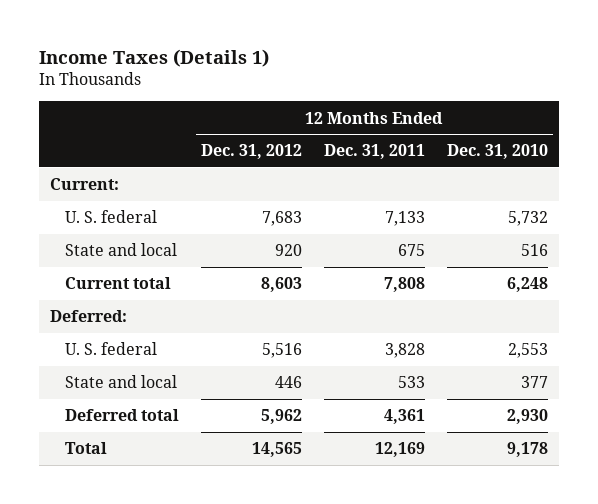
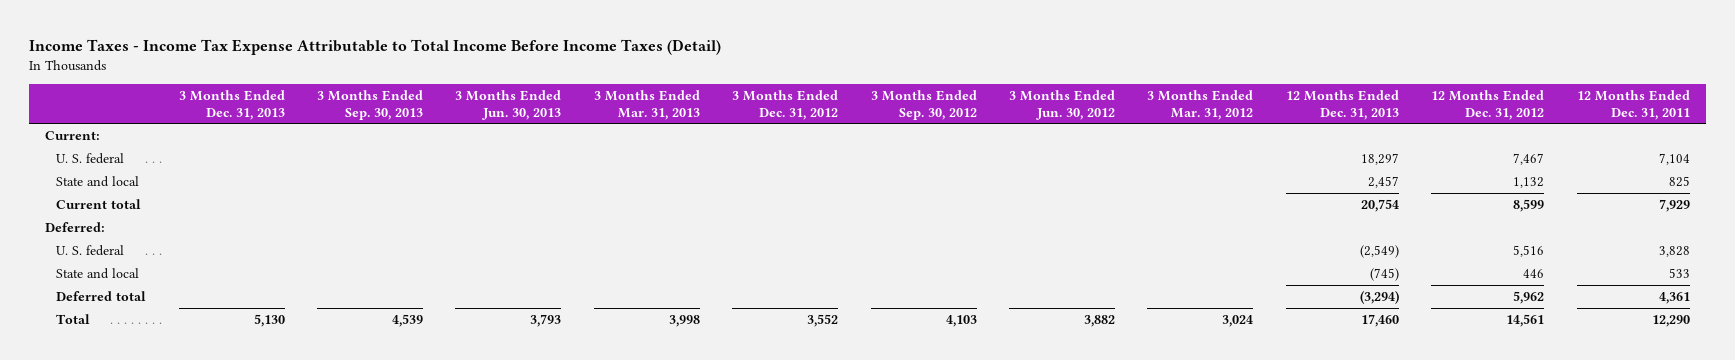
- Income Taxes (Details 1)
+ Income Taxes - Income Tax Expense Attributable to Total Income Before Income Taxes (Detail)
- | 12 Months Ended Dec. 31, 2012 | 12 Months Ended Dec. 31, 2011 | 12 Months Ended Dec. 31, 2010
+ | 3 Months Ended Dec. 31, 2013 | 3 Months Ended Sep. 30, 2013 | 3 Months Ended Jun. 30, 2013 | 3 Months Ended Mar. 31, 2013 | 3 Months Ended Dec. 31, 2012 | 3 Months Ended Sep. 30, 2012 | 3 Months Ended Jun. 30, 2012 | 3 Months Ended Mar. 31, 2012 | 12 Months Ended Dec. 31, 2013 | 12 Months Ended Dec. 31, 2012 | 12 Months Ended Dec. 31, 2011
- U. S. federal | 7,683 | 7,133 | 5,732
- State and local | 920 | 675 | 516
- Current total | 8,603 | 7,808 | 6,248
+ U. S. federal | | | | | | | | | 18,297 | 7,467 | 7,104
+ State and local | | | | | | | | | 2,457 | 1,132 | 825
+ Current total | | | | | | | | | 20,754 | 8,599 | 7,929
- Total | 14,565 | 12,169 | 9,178
+ Total | 5,130 | 4,539 | 3,793 | 3,998 | 3,552 | 4,103 | 3,882 | 3,024 | 17,460 | 14,561 | 12,290

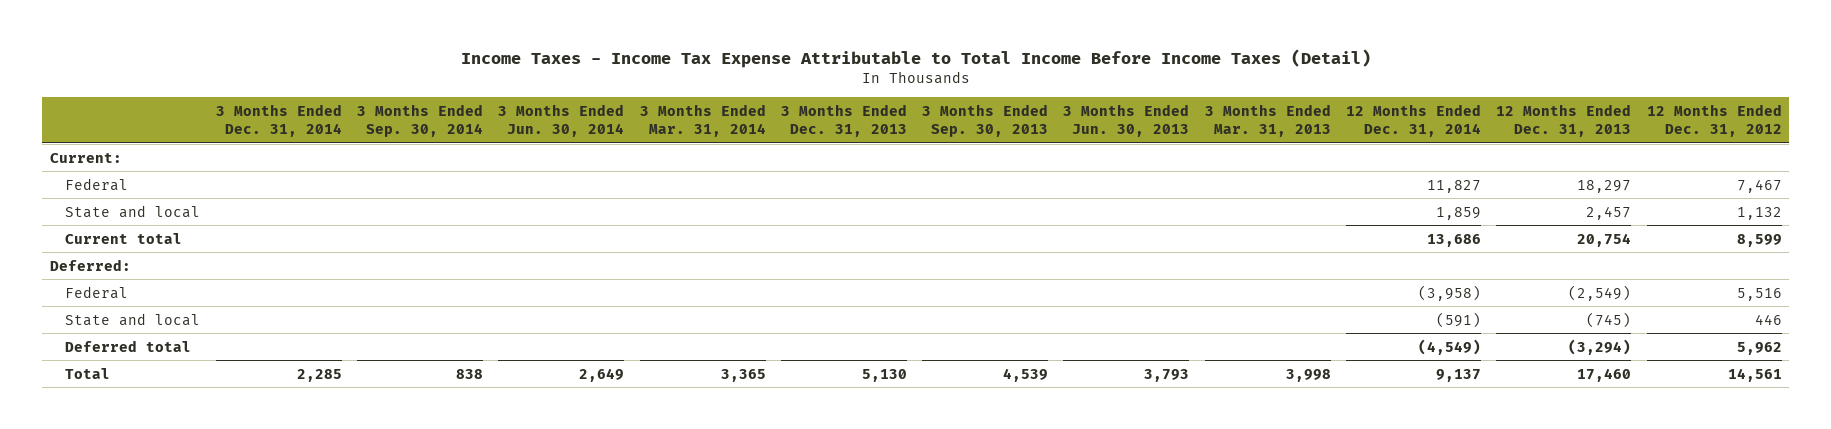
- | 3 Months Ended Dec. 31, 2013 | 3 Months Ended Sep. 30, 2013 | 3 Months Ended Jun. 30, 2013 | 3 Months Ended Mar. 31, 2013 | 3 Months Ended Dec. 31, 2012 | 3 Months Ended Sep. 30, 2012 | 3 Months Ended Jun. 30, 2012 | 3 Months Ended Mar. 31, 2012 | 12 Months Ended Dec. 31, 2013 | 12 Months Ended Dec. 31, 2012 | 12 Months Ended Dec. 31, 2011
+ | 3 Months Ended Dec. 31, 2014 | 3 Months Ended Sep. 30, 2014 | 3 Months Ended Jun. 30, 2014 | 3 Months Ended Mar. 31, 2014 | 3 Months Ended Dec. 31, 2013 | 3 Months Ended Sep. 30, 2013 | 3 Months Ended Jun. 30, 2013 | 3 Months Ended Mar. 31, 2013 | 12 Months Ended Dec. 31, 2014 | 12 Months Ended Dec. 31, 2013 | 12 Months Ended Dec. 31, 2012
- U. S. federal | | | | | | | | | 18,297 | 7,467 | 7,104
+ Federal | | | | | | | | | 11,827 | 18,297 | 7,467
- U. S. federal | | | | | | | | | (2,549) | 5,516 | 3,828
+ Federal | | | | | | | | | (3,958) | (2,549) | 5,516

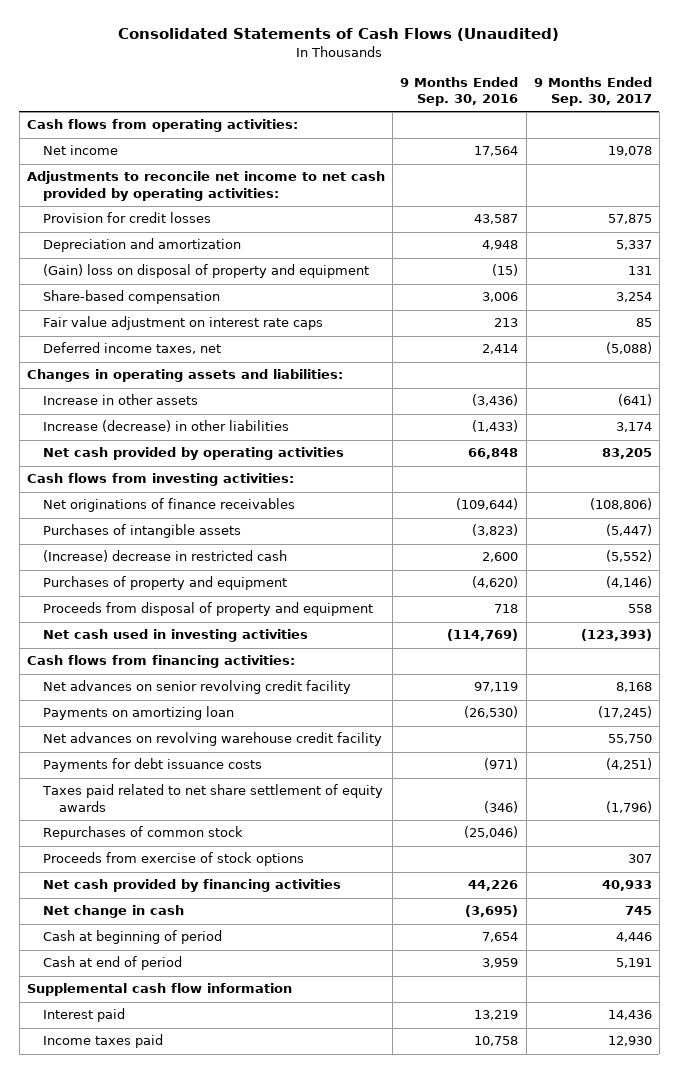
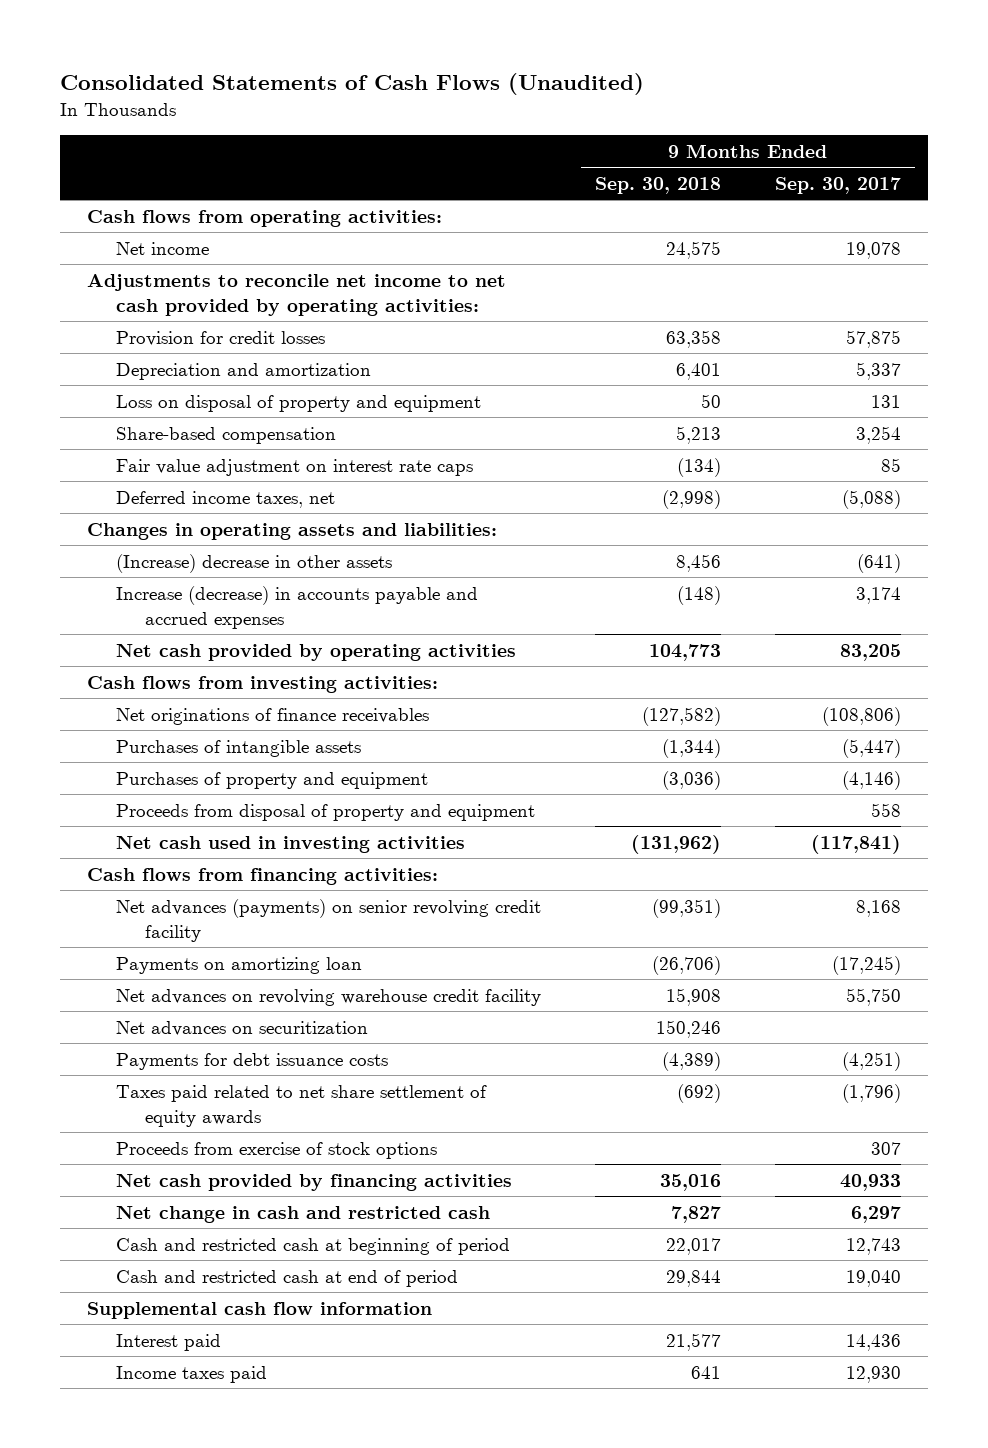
- | 9 Months Ended Sep. 30, 2016 | 9 Months Ended Sep. 30, 2017
+ | 9 Months Ended Sep. 30, 2018 | 9 Months Ended Sep. 30, 2017
- (Gain) loss on disposal of property and equipment | (15) | 131
+ Loss on disposal of property and equipment | 50 | 131
- Increase in other assets | (3,436) | (641)
- Increase (decrease) in other liabilities | (1,433) | 3,174
+ (Increase) decrease in other assets | 8,456 | (641)
+ Increase (decrease) in accounts payable and accrued expenses | (148) | 3,174
- (Increase) decrease in restricted cash | 2,600 | (5,552)
- Net cash used in investing activities | (114,769) | (123,393)
+ Net cash used in investing activities | (131,962) | (117,841)
- Net advances on senior revolving credit facility | 97,119 | 8,168
+ Net advances (payments) on senior revolving credit facility | (99,351) | 8,168
+ Net advances on securitization | 150,246 |
- Repurchases of common stock | (25,046) |
- Net change in cash | (3,695) | 745
- Cash at beginning of period | 7,654 | 4,446
- Cash at end of period | 3,959 | 5,191
+ Net change in cash and restricted cash | 7,827 | 6,297
+ Cash and restricted cash at beginning of period | 22,017 | 12,743
+ Cash and restricted cash at end of period | 29,844 | 19,040

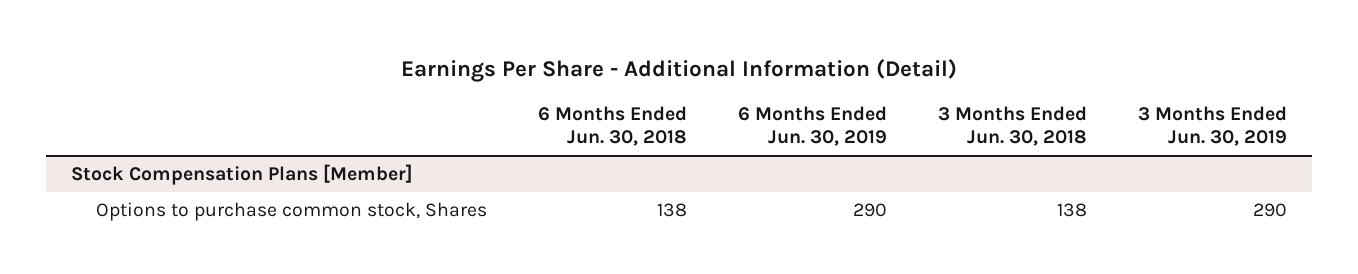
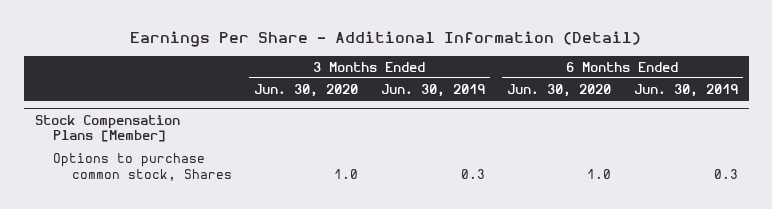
- | 6 Months Ended Jun. 30, 2018 | 6 Months Ended Jun. 30, 2019 | 3 Months Ended Jun. 30, 2018 | 3 Months Ended Jun. 30, 2019
+ | 3 Months Ended Jun. 30, 2020 | 3 Months Ended Jun. 30, 2019 | 6 Months Ended Jun. 30, 2020 | 6 Months Ended Jun. 30, 2019
@ Stock Compensation Plans [Member]
- Options to purchase common stock, Shares | 138 | 290 | 138 | 290
+ Options to purchase common stock, Shares | 1.0 | 0.3 | 1.0 | 0.3

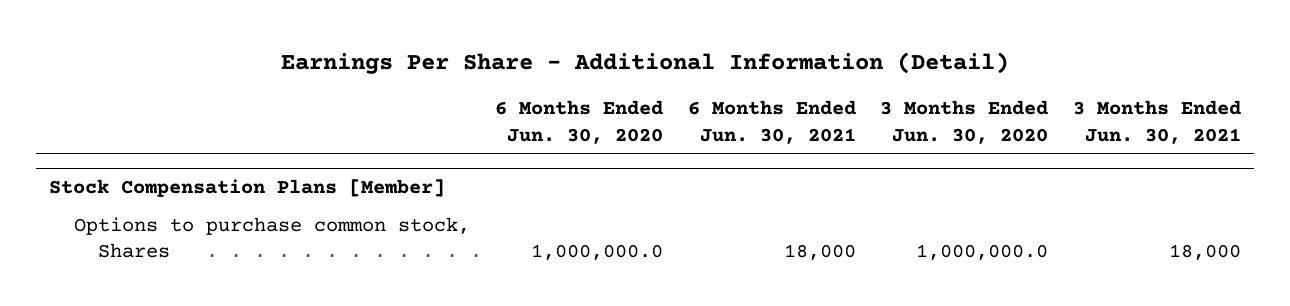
- | 3 Months Ended Jun. 30, 2020 | 3 Months Ended Jun. 30, 2019 | 6 Months Ended Jun. 30, 2020 | 6 Months Ended Jun. 30, 2019
+ | 6 Months Ended Jun. 30, 2020 | 6 Months Ended Jun. 30, 2021 | 3 Months Ended Jun. 30, 2020 | 3 Months Ended Jun. 30, 2021
@ Stock Compensation Plans [Member]
- Options to purchase common stock, Shares | 1.0 | 0.3 | 1.0 | 0.3
+ Options to purchase common stock, Shares | 1,000,000.0 | 18,000 | 1,000,000.0 | 18,000

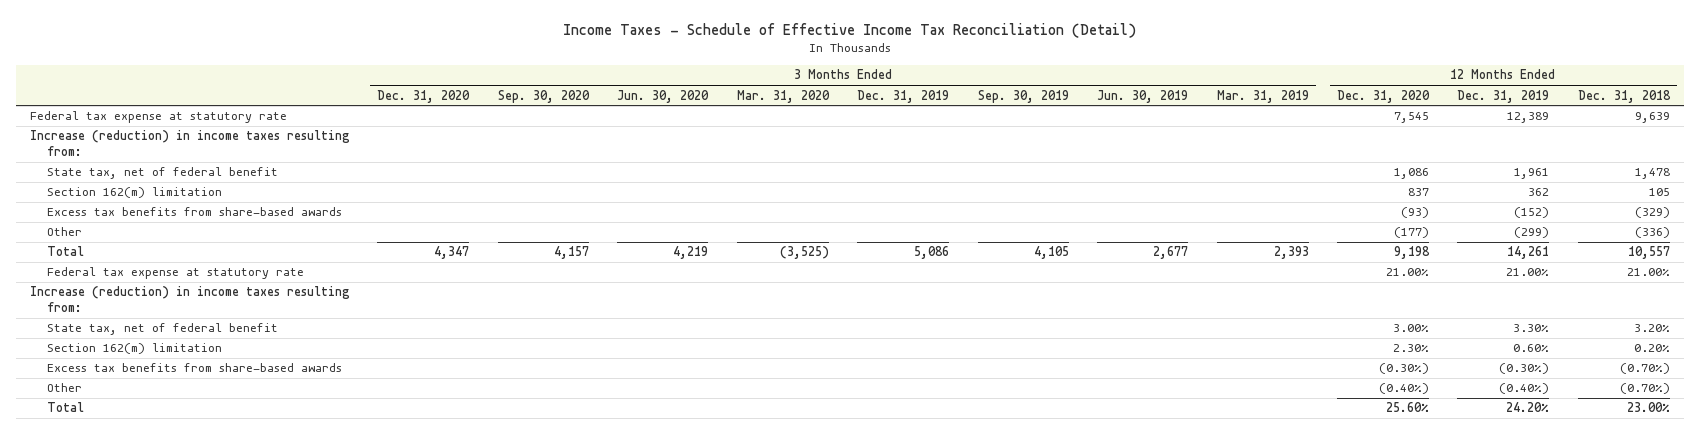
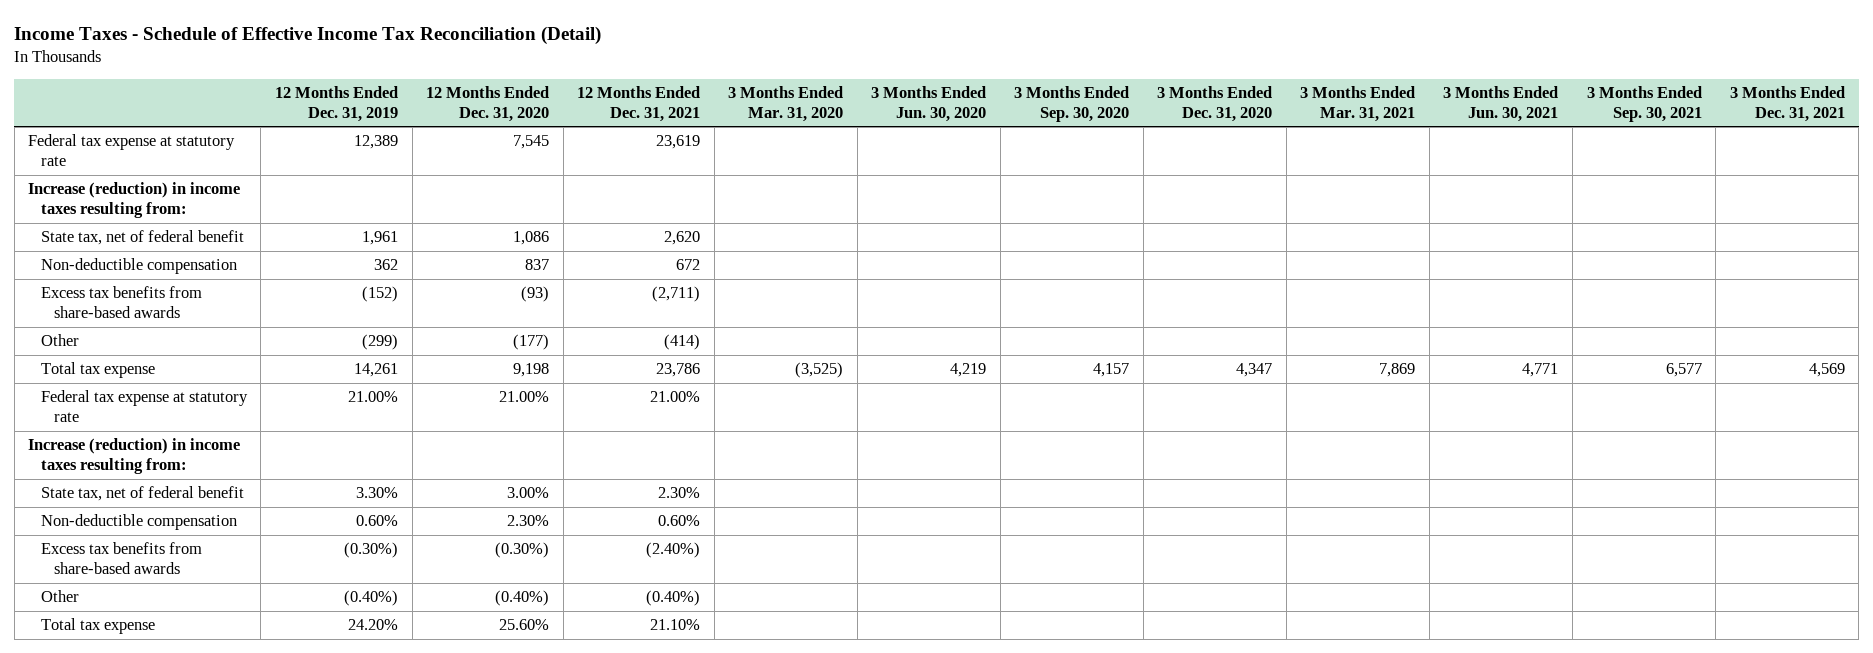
- | 3 Months Ended Dec. 31, 2020 | 3 Months Ended Sep. 30, 2020 | 3 Months Ended Jun. 30, 2020 | 3 Months Ended Mar. 31, 2020 | 3 Months Ended Dec. 31, 2019 | 3 Months Ended Sep. 30, 2019 | 3 Months Ended Jun. 30, 2019 | 3 Months Ended Mar. 31, 2019 | 12 Months Ended Dec. 31, 2020 | 12 Months Ended Dec. 31, 2019 | 12 Months Ended Dec. 31, 2018
+ | 12 Months Ended Dec. 31, 2019 | 12 Months Ended Dec. 31, 2020 | 12 Months Ended Dec. 31, 2021 | 3 Months Ended Mar. 31, 2020 | 3 Months Ended Jun. 30, 2020 | 3 Months Ended Sep. 30, 2020 | 3 Months Ended Dec. 31, 2020 | 3 Months Ended Mar. 31, 2021 | 3 Months Ended Jun. 30, 2021 | 3 Months Ended Sep. 30, 2021 | 3 Months Ended Dec. 31, 2021
- Section 162(m) limitation | | | | | | | | | 837 | 362 | 105
+ Non-deductible compensation | 362 | 837 | 672 | | | | | | | |
- Total | 4,347 | 4,157 | 4,219 | (3,525) | 5,086 | 4,105 | 2,677 | 2,393 | 9,198 | 14,261 | 10,557
+ Total tax expense | 14,261 | 9,198 | 23,786 | (3,525) | 4,219 | 4,157 | 4,347 | 7,869 | 4,771 | 6,577 | 4,569
- Section 162(m) limitation | | | | | | | | | 2.30% | 0.60% | 0.20%
+ Non-deductible compensation | 0.60% | 2.30% | 0.60% | | | | | | | |
- Total | | | | | | | | | 25.60% | 24.20% | 23.00%
+ Total tax expense | 24.20% | 25.60% | 21.10% | | | | | | | |

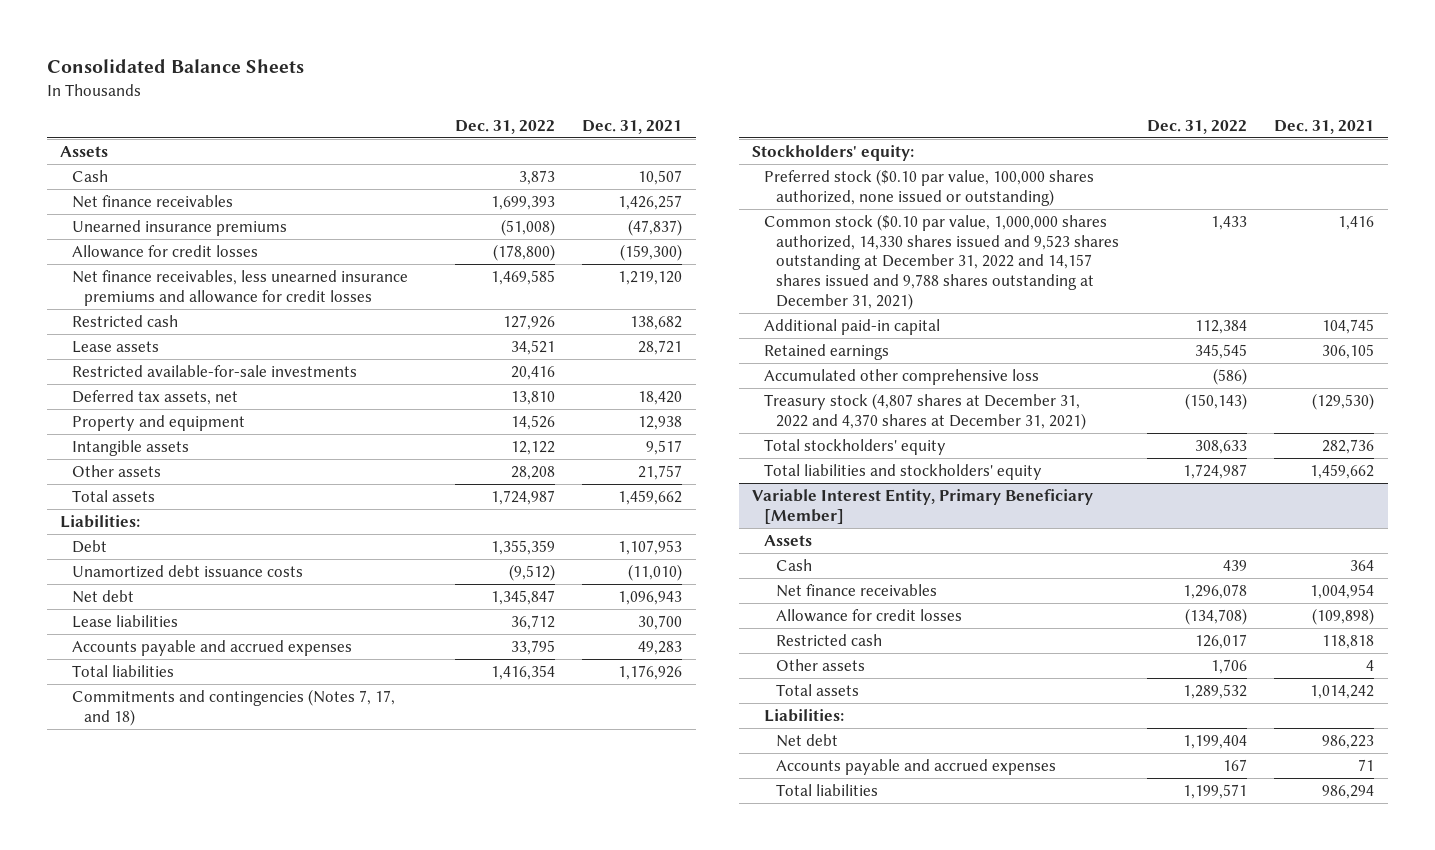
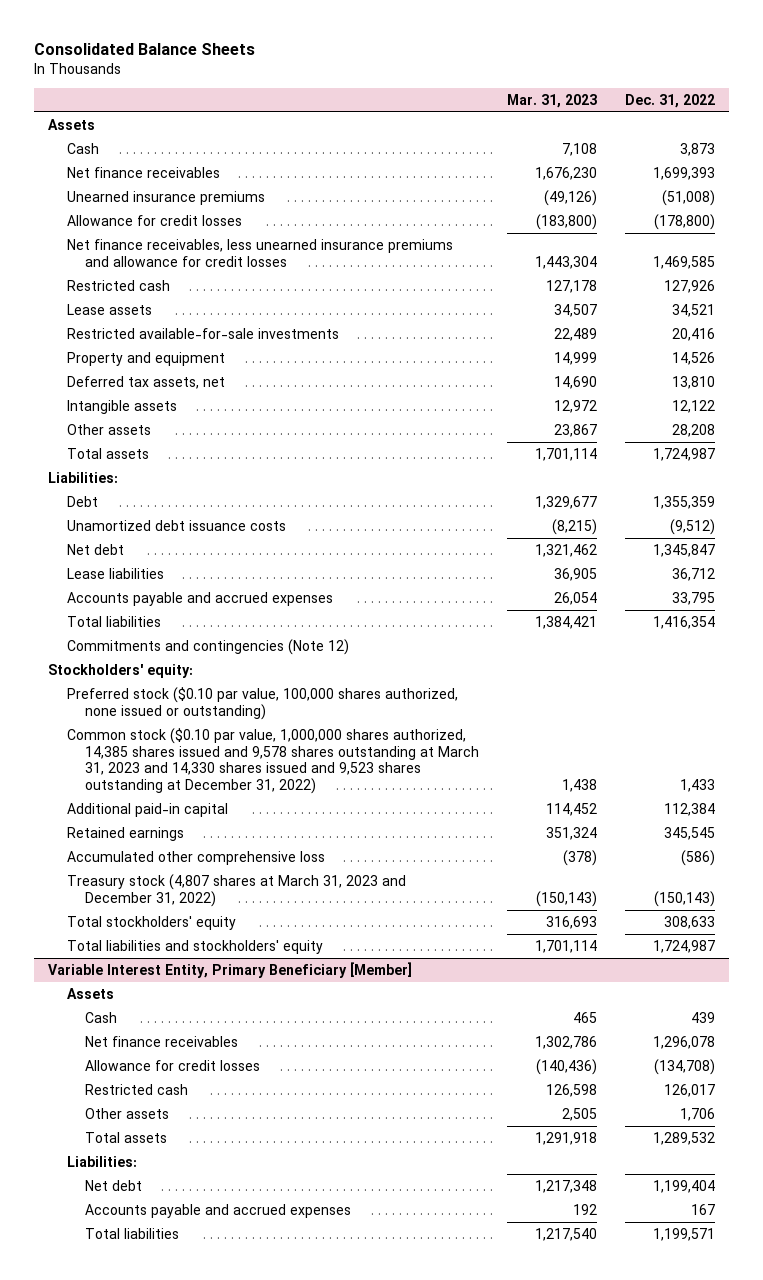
- | Dec. 31, 2022 | Dec. 31, 2021
+ | Mar. 31, 2023 | Dec. 31, 2022
moved down: Deferred tax assets, net | 14,690 | 13,810
- Commitments and contingencies (Notes 7, 17, and 18)
+ Commitments and contingencies (Note 12)
- Common stock ($0.10 par value, 1,000,000 shares authorized, 14,330 shares issued and 9,523 shares outstanding at December 31, 2022 and 14,157 shares issued and 9,788 shares outstanding at December 31, 2021) | 1,433 | 1,416
+ Common stock ($0.10 par value, 1,000,000 shares authorized, 14,385 shares issued and 9,578 shares outstanding at March 31, 2023 and 14,330 shares issued and 9,523 shares outstanding at December 31, 2022) | 1,438 | 1,433
- Treasury stock (4,807 shares at December 31, 2022 and 4,370 shares at December 31, 2021) | (150,143) | (129,530)
+ Treasury stock (4,807 shares at March 31, 2023 and December 31, 2022) | (150,143) | (150,143)

